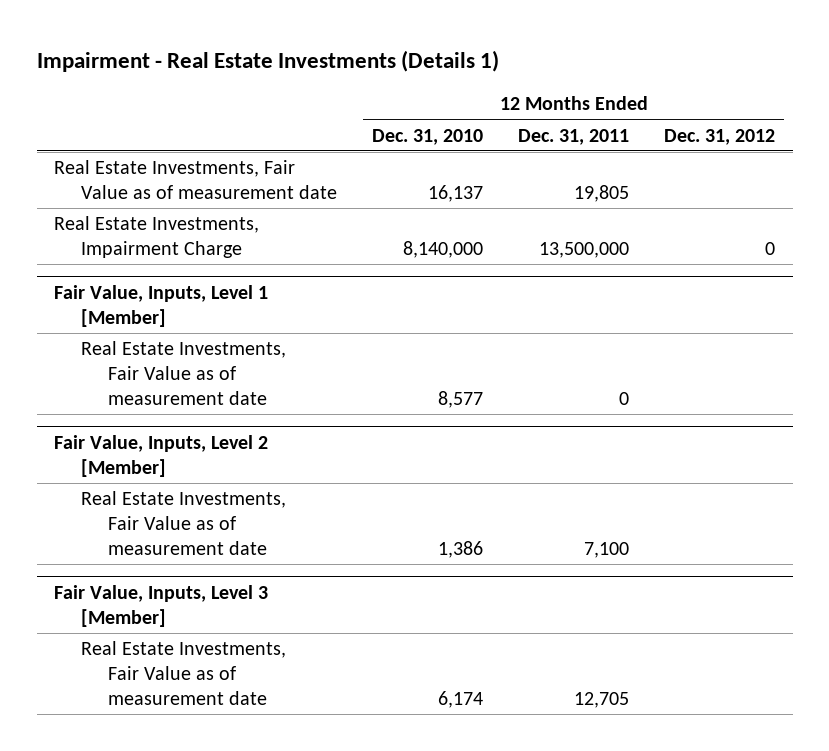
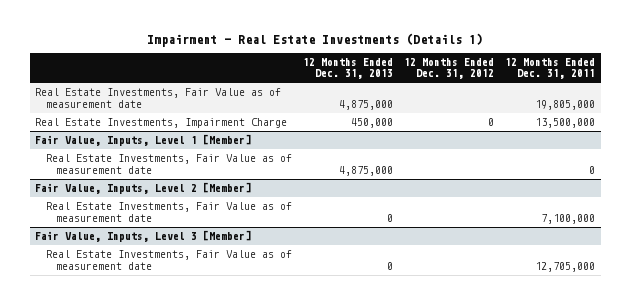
- | 12 Months Ended Dec. 31, 2010 | 12 Months Ended Dec. 31, 2011 | 12 Months Ended Dec. 31, 2012
+ | 12 Months Ended Dec. 31, 2013 | 12 Months Ended Dec. 31, 2012 | 12 Months Ended Dec. 31, 2011
- Real Estate Investments, Fair Value as of measurement date | 16,137 | 19,805 |
+ Real Estate Investments, Fair Value as of measurement date | 4,875,000 | | 19,805,000
@ Fair Value, Inputs, Level 2 [Member]
- Real Estate Investments, Fair Value as of measurement date | 1,386 | 7,100 |
+ Real Estate Investments, Fair Value as of measurement date | 0 | | 7,100,000
@ Fair Value, Inputs, Level 3 [Member]
- Real Estate Investments, Fair Value as of measurement date | 6,174 | 12,705 |
+ Real Estate Investments, Fair Value as of measurement date | 0 | | 12,705,000

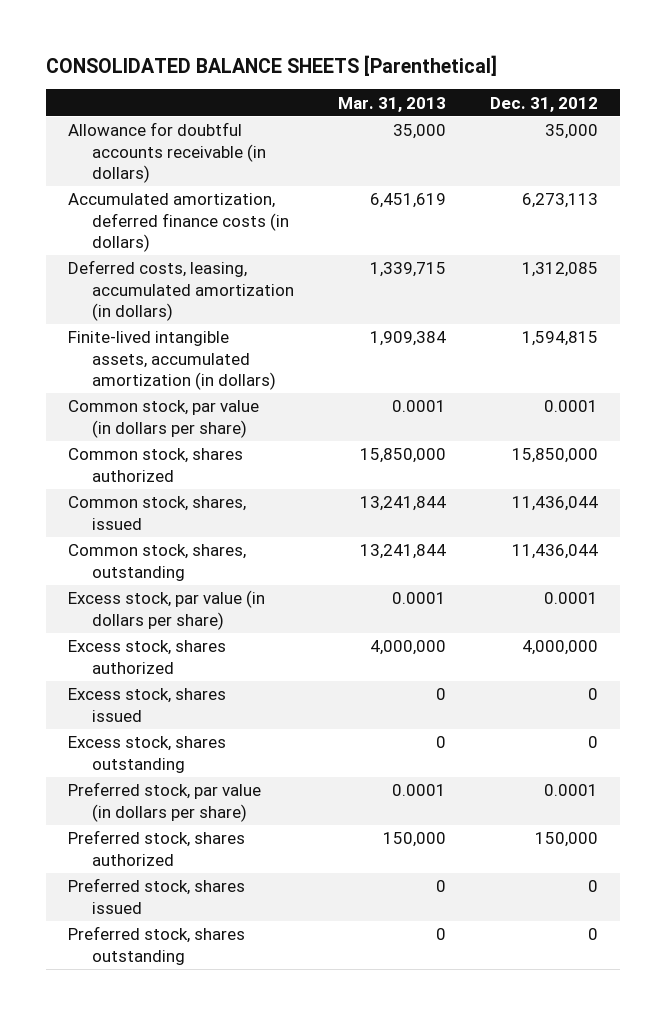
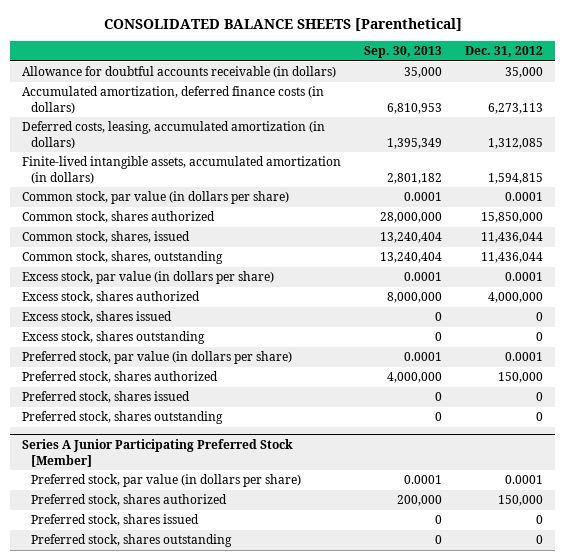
- | Mar. 31, 2013 | Dec. 31, 2012
+ | Sep. 30, 2013 | Dec. 31, 2012
+ Series A Junior Participating Preferred Stock [Member]
+ Preferred stock, par value (in dollars per share) | 0.0001 | 0.0001
+ Preferred stock, shares authorized | 200,000 | 150,000
+ Preferred stock, shares issued | 0 | 0
+ Preferred stock, shares outstanding | 0 | 0

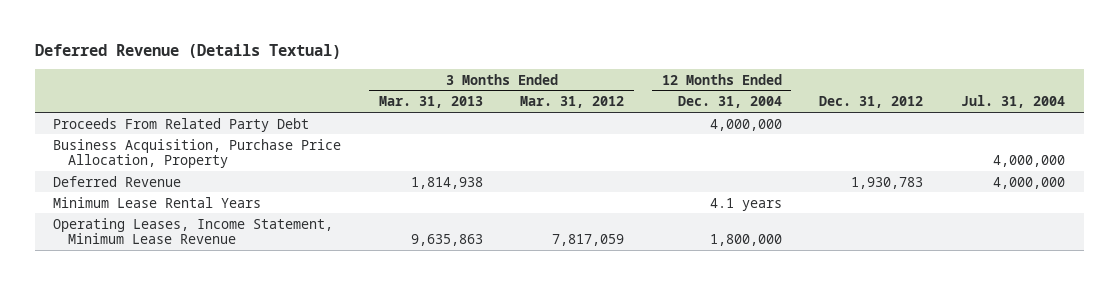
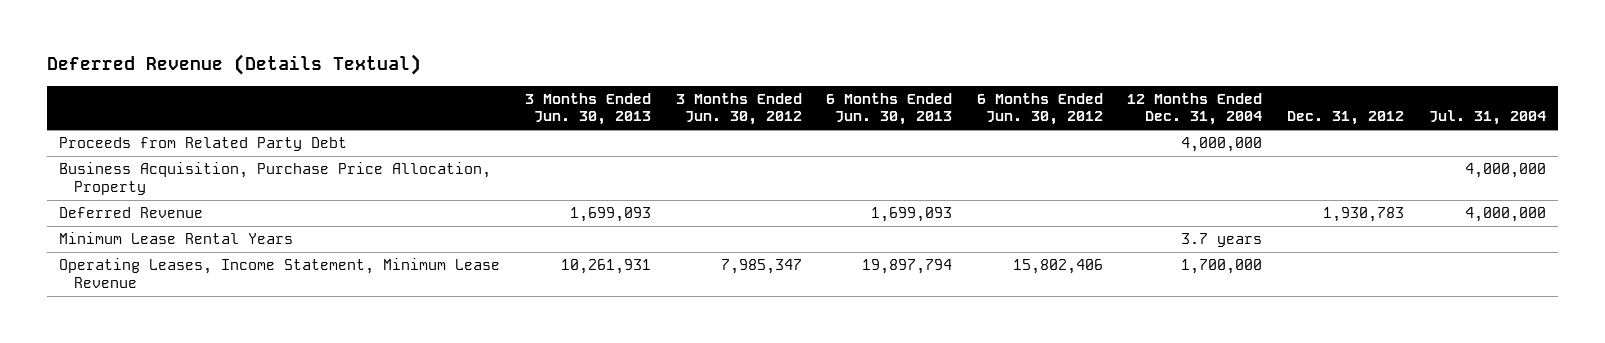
- | 3 Months Ended Mar. 31, 2013 | 3 Months Ended Mar. 31, 2012 | 12 Months Ended Dec. 31, 2004 | Dec. 31, 2012 | Jul. 31, 2004
+ | 3 Months Ended Jun. 30, 2013 | 3 Months Ended Jun. 30, 2012 | 6 Months Ended Jun. 30, 2013 | 6 Months Ended Jun. 30, 2012 | 12 Months Ended Dec. 31, 2004 | Dec. 31, 2012 | Jul. 31, 2004
- Proceeds From Related Party Debt | | | 4,000,000 | |
+ Proceeds from Related Party Debt | | | | | 4,000,000 | |
- Minimum Lease Rental Years | | | 4.1 years | |
- Operating Leases, Income Statement, Minimum Lease Revenue | 9,635,863 | 7,817,059 | 1,800,000 | |
+ Minimum Lease Rental Years | | | | | 3.7 years | |
+ Operating Leases, Income Statement, Minimum Lease Revenue | 10,261,931 | 7,985,347 | 19,897,794 | 15,802,406 | 1,700,000 | |

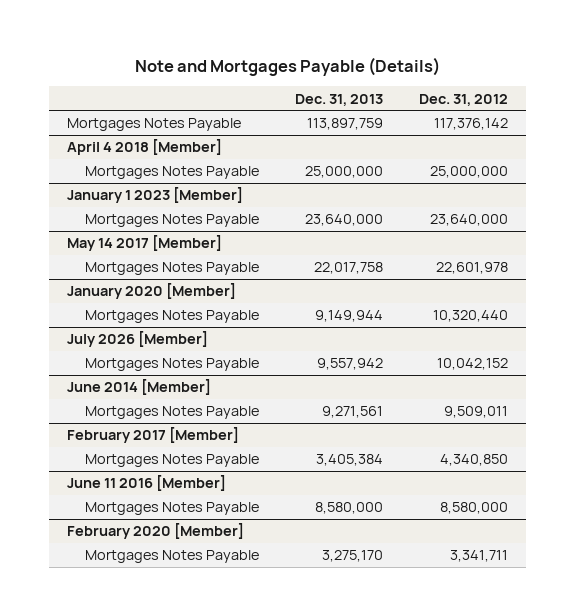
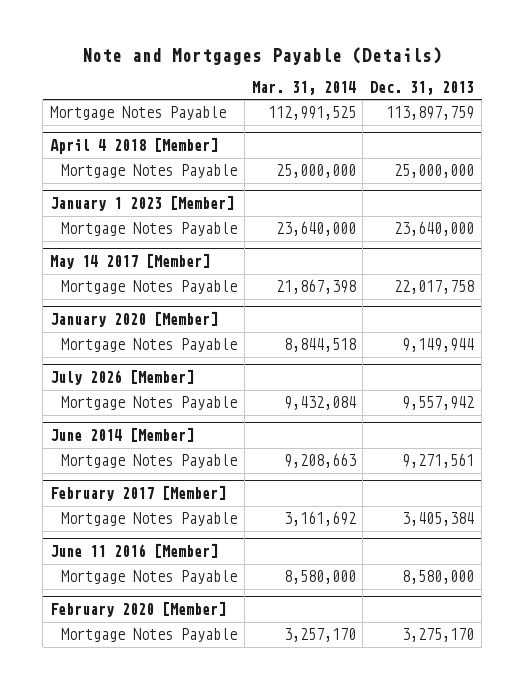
- | Dec. 31, 2013 | Dec. 31, 2012
+ | Mar. 31, 2014 | Dec. 31, 2013
- Mortgages Notes Payable | 113,897,759 | 117,376,142
+ Mortgage Notes Payable | 112,991,525 | 113,897,759
@ April 4 2018 [Member]
- Mortgages Notes Payable | 25,000,000 | 25,000,000
+ Mortgage Notes Payable | 25,000,000 | 25,000,000
@ January 1 2023 [Member]
- Mortgages Notes Payable | 23,640,000 | 23,640,000
+ Mortgage Notes Payable | 23,640,000 | 23,640,000
@ May 14 2017 [Member]
- Mortgages Notes Payable | 22,017,758 | 22,601,978
+ Mortgage Notes Payable | 21,867,398 | 22,017,758
@ January 2020 [Member]
- Mortgages Notes Payable | 9,149,944 | 10,320,440
+ Mortgage Notes Payable | 8,844,518 | 9,149,944
@ July 2026 [Member]
- Mortgages Notes Payable | 9,557,942 | 10,042,152
+ Mortgage Notes Payable | 9,432,084 | 9,557,942
@ June 2014 [Member]
- Mortgages Notes Payable | 9,271,561 | 9,509,011
+ Mortgage Notes Payable | 9,208,663 | 9,271,561
@ February 2017 [Member]
- Mortgages Notes Payable | 3,405,384 | 4,340,850
+ Mortgage Notes Payable | 3,161,692 | 3,405,384
@ June 11 2016 [Member]
- Mortgages Notes Payable | 8,580,000 | 8,580,000
+ Mortgage Notes Payable | 8,580,000 | 8,580,000
@ February 2020 [Member]
- Mortgages Notes Payable | 3,275,170 | 3,341,711
+ Mortgage Notes Payable | 3,257,170 | 3,275,170

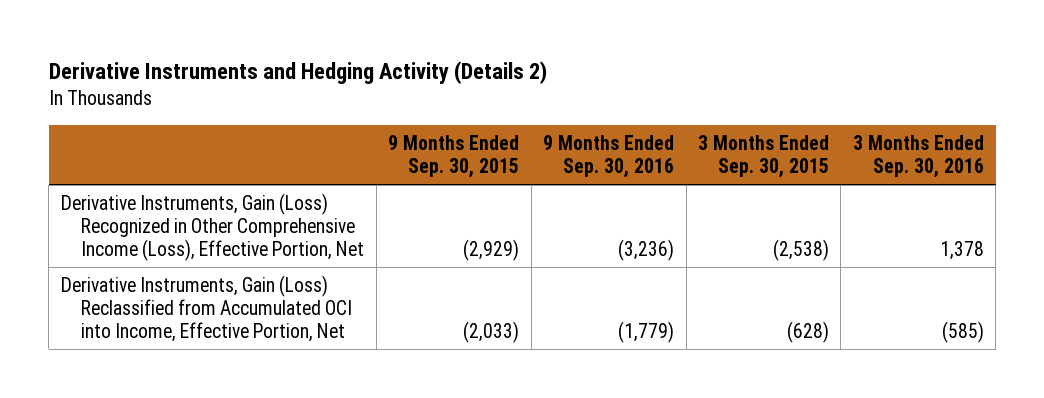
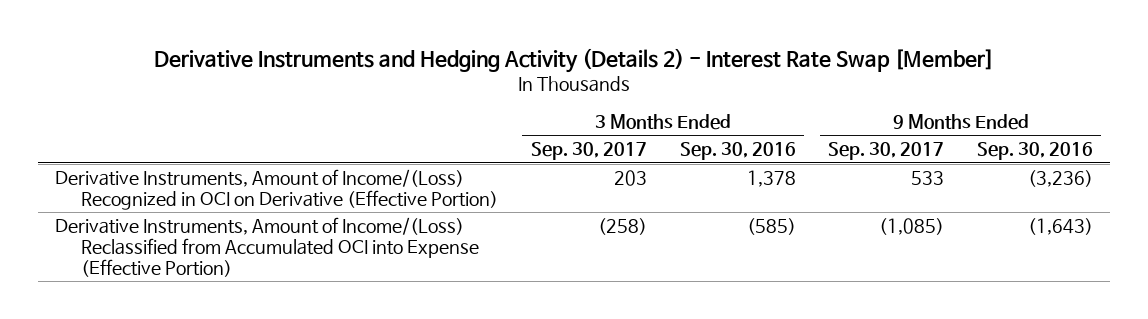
- Derivative Instruments and Hedging Activity (Details 2)
+ Derivative Instruments and Hedging Activity (Details 2) - Interest Rate Swap [Member]
- | 9 Months Ended Sep. 30, 2015 | 9 Months Ended Sep. 30, 2016 | 3 Months Ended Sep. 30, 2015 | 3 Months Ended Sep. 30, 2016
+ | 3 Months Ended Sep. 30, 2017 | 3 Months Ended Sep. 30, 2016 | 9 Months Ended Sep. 30, 2017 | 9 Months Ended Sep. 30, 2016
- Derivative Instruments, Gain (Loss) Recognized in Other Comprehensive Income (Loss), Effective Portion, Net | (2,929) | (3,236) | (2,538) | 1,378
- Derivative Instruments, Gain (Loss) Reclassified from Accumulated OCI into Income, Effective Portion, Net | (2,033) | (1,779) | (628) | (585)
+ Derivative Instruments, Amount of Income/(Loss) Recognized in OCI on Derivative (Effective Portion) | 203 | 1,378 | 533 | (3,236)
+ Derivative Instruments, Amount of Income/(Loss) Reclassified from Accumulated OCI into Expense (Effective Portion) | (258) | (585) | (1,085) | (1,643)

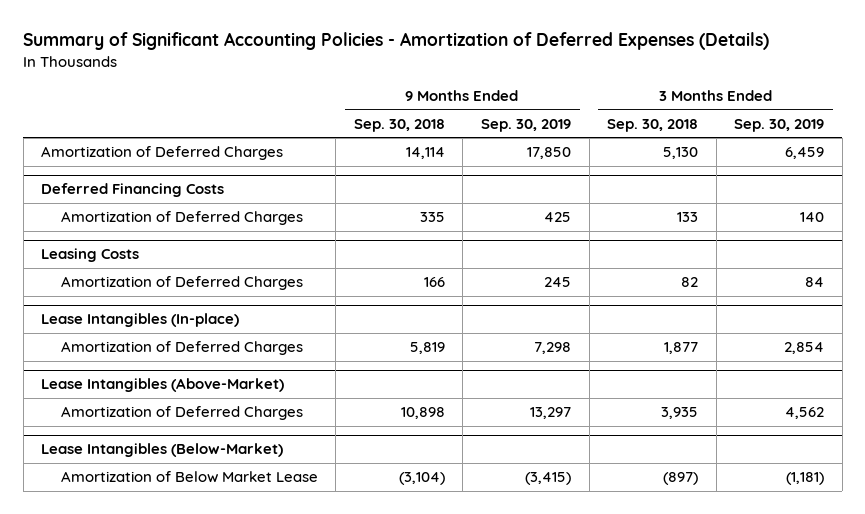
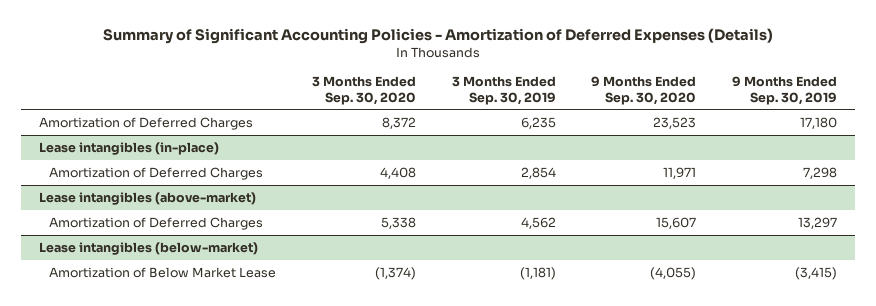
- | 9 Months Ended Sep. 30, 2018 | 9 Months Ended Sep. 30, 2019 | 3 Months Ended Sep. 30, 2018 | 3 Months Ended Sep. 30, 2019
+ | 3 Months Ended Sep. 30, 2020 | 3 Months Ended Sep. 30, 2019 | 9 Months Ended Sep. 30, 2020 | 9 Months Ended Sep. 30, 2019
- Amortization of Deferred Charges | 14,114 | 17,850 | 5,130 | 6,459
- Deferred Financing Costs
- Amortization of Deferred Charges | 335 | 425 | 133 | 140
- Leasing Costs
- Amortization of Deferred Charges | 166 | 245 | 82 | 84
- Lease Intangibles (In-place)
+ Amortization of Deferred Charges | 8,372 | 6,235 | 23,523 | 17,180
+ Lease intangibles (in-place)
- Lease Intangibles (Above-Market)
+ Lease intangibles (above-market)
- Lease Intangibles (Below-Market)
+ Lease intangibles (below-market)

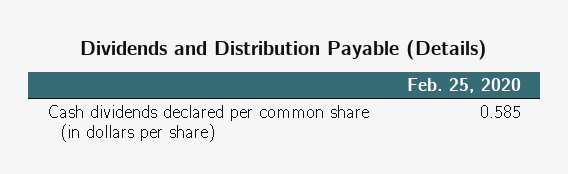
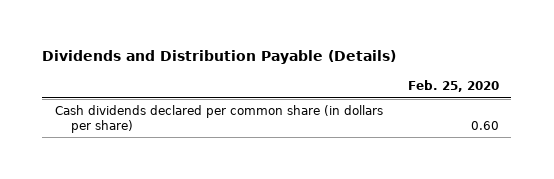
- Cash dividends declared per common share (in dollars per share) | 0.585
+ Cash dividends declared per common share (in dollars per share) | 0.60

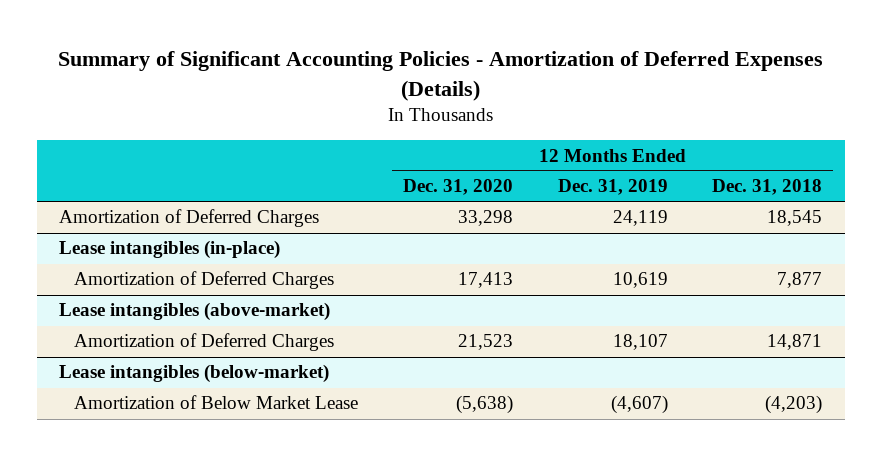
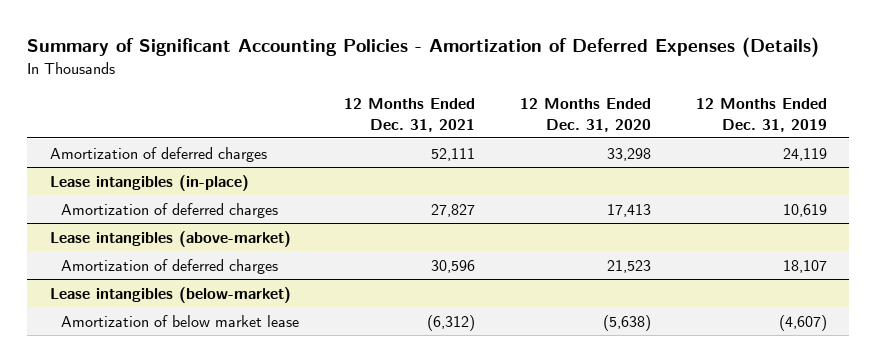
- | 12 Months Ended Dec. 31, 2020 | 12 Months Ended Dec. 31, 2019 | 12 Months Ended Dec. 31, 2018
+ | 12 Months Ended Dec. 31, 2021 | 12 Months Ended Dec. 31, 2020 | 12 Months Ended Dec. 31, 2019
- Amortization of Deferred Charges | 33,298 | 24,119 | 18,545
+ Amortization of deferred charges | 52,111 | 33,298 | 24,119
@ Lease intangibles (in-place)
- Amortization of Deferred Charges | 17,413 | 10,619 | 7,877
+ Amortization of deferred charges | 27,827 | 17,413 | 10,619
@ Lease intangibles (above-market)
- Amortization of Deferred Charges | 21,523 | 18,107 | 14,871
+ Amortization of deferred charges | 30,596 | 21,523 | 18,107
@ Lease intangibles (below-market)
- Amortization of Below Market Lease | (5,638) | (4,607) | (4,203)
+ Amortization of below market lease | (6,312) | (5,638) | (4,607)

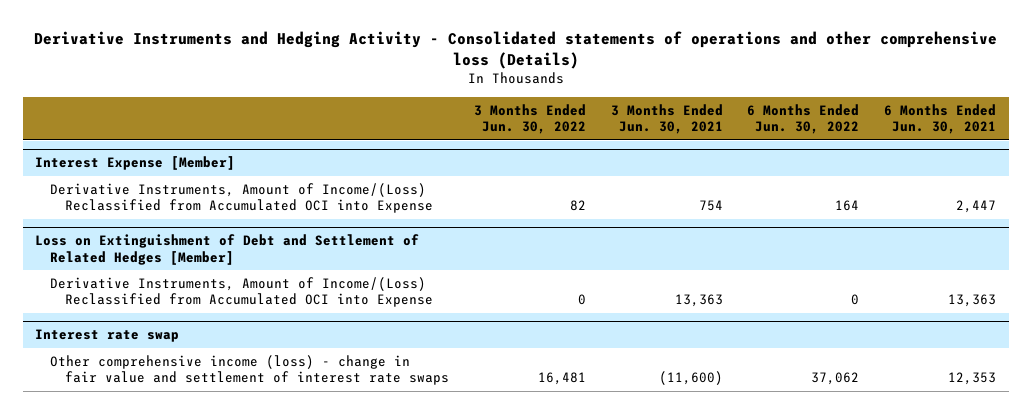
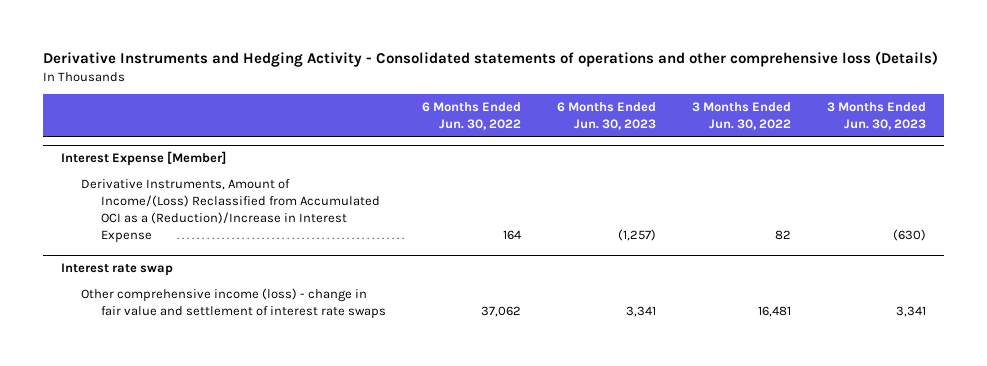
- | 3 Months Ended Jun. 30, 2022 | 3 Months Ended Jun. 30, 2021 | 6 Months Ended Jun. 30, 2022 | 6 Months Ended Jun. 30, 2021
+ | 6 Months Ended Jun. 30, 2022 | 6 Months Ended Jun. 30, 2023 | 3 Months Ended Jun. 30, 2022 | 3 Months Ended Jun. 30, 2023
@ Interest Expense [Member]
- Derivative Instruments, Amount of Income/(Loss) Reclassified from Accumulated OCI into Expense | 82 | 754 | 164 | 2,447
- Loss on Extinguishment of Debt and Settlement of Related Hedges [Member]
- Derivative Instruments, Amount of Income/(Loss) Reclassified from Accumulated OCI into Expense | 0 | 13,363 | 0 | 13,363
@ Interest Expense [Member]
+ Derivative Instruments, Amount of Income/(Loss) Reclassified from Accumulated OCI as a (Reduction)/Increase in Interest Expense | 164 | (1,257) | 82 | (630)

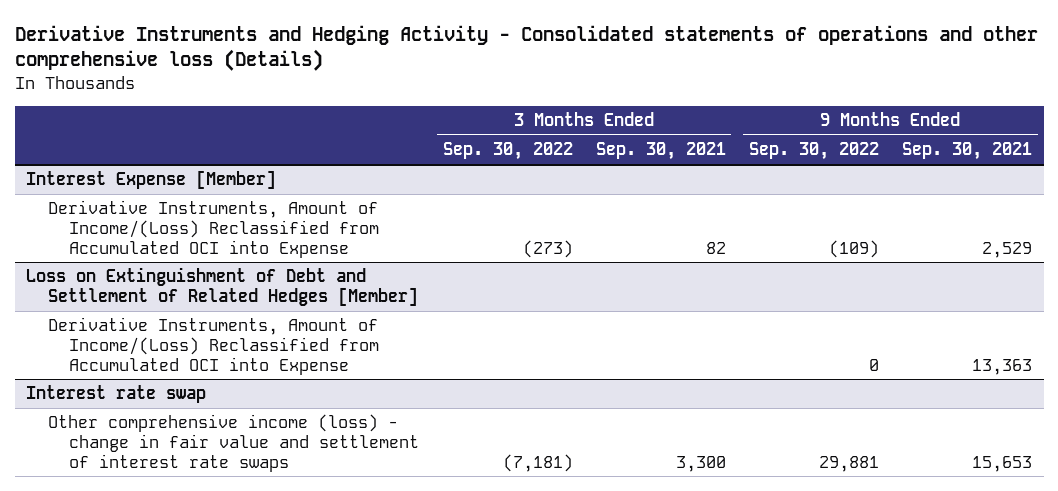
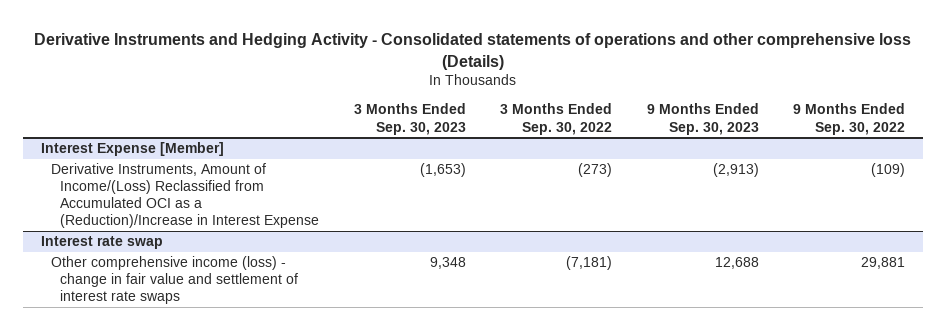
- | 3 Months Ended Sep. 30, 2022 | 3 Months Ended Sep. 30, 2021 | 9 Months Ended Sep. 30, 2022 | 9 Months Ended Sep. 30, 2021
+ | 3 Months Ended Sep. 30, 2023 | 3 Months Ended Sep. 30, 2022 | 9 Months Ended Sep. 30, 2023 | 9 Months Ended Sep. 30, 2022
@ Interest Expense [Member]
- Derivative Instruments, Amount of Income/(Loss) Reclassified from Accumulated OCI into Expense | (273) | 82 | (109) | 2,529
- Loss on Extinguishment of Debt and Settlement of Related Hedges [Member]
- Derivative Instruments, Amount of Income/(Loss) Reclassified from Accumulated OCI into Expense | | | 0 | 13,363
@ Interest Expense [Member]
+ Derivative Instruments, Amount of Income/(Loss) Reclassified from Accumulated OCI as a (Reduction)/Increase in Interest Expense | (1,653) | (273) | (2,913) | (109)

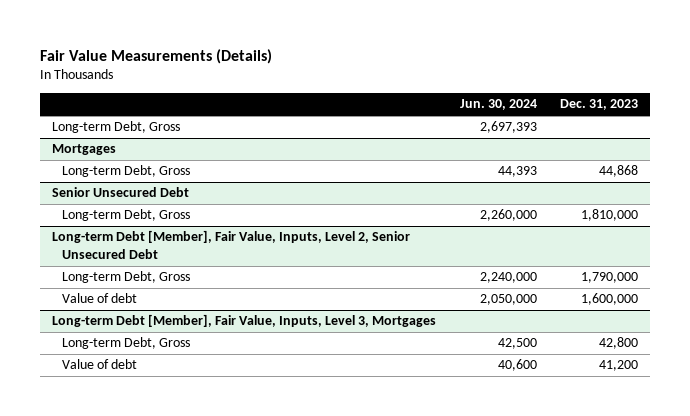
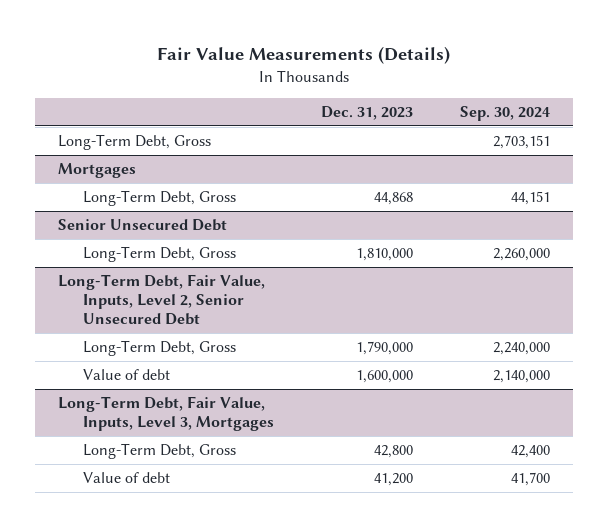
- | Jun. 30, 2024 | Dec. 31, 2023
+ | Dec. 31, 2023 | Sep. 30, 2024
- Long-term Debt, Gross | 2,697,393 |
+ Long-Term Debt, Gross | | 2,703,151
@ Mortgages
- Long-term Debt, Gross | 44,393 | 44,868
+ Long-Term Debt, Gross | 44,868 | 44,151
@ Senior Unsecured Debt
- Long-term Debt, Gross | 2,260,000 | 1,810,000
- Long-term Debt [Member], Fair Value, Inputs, Level 2, Senior Unsecured Debt
- Long-term Debt, Gross | 2,240,000 | 1,790,000
@ Senior Unsecured Debt
+ Long-Term Debt, Gross | 1,810,000 | 2,260,000
+ Long-Term Debt, Fair Value, Inputs, Level 2, Senior Unsecured Debt
+ Long-Term Debt, Gross | 1,790,000 | 2,240,000
- Long-term Debt [Member], Fair Value, Inputs, Level 3, Mortgages
- Long-term Debt, Gross | 42,500 | 42,800
+ Long-Term Debt, Fair Value, Inputs, Level 3, Mortgages
+ Long-Term Debt, Gross | 42,800 | 42,400

